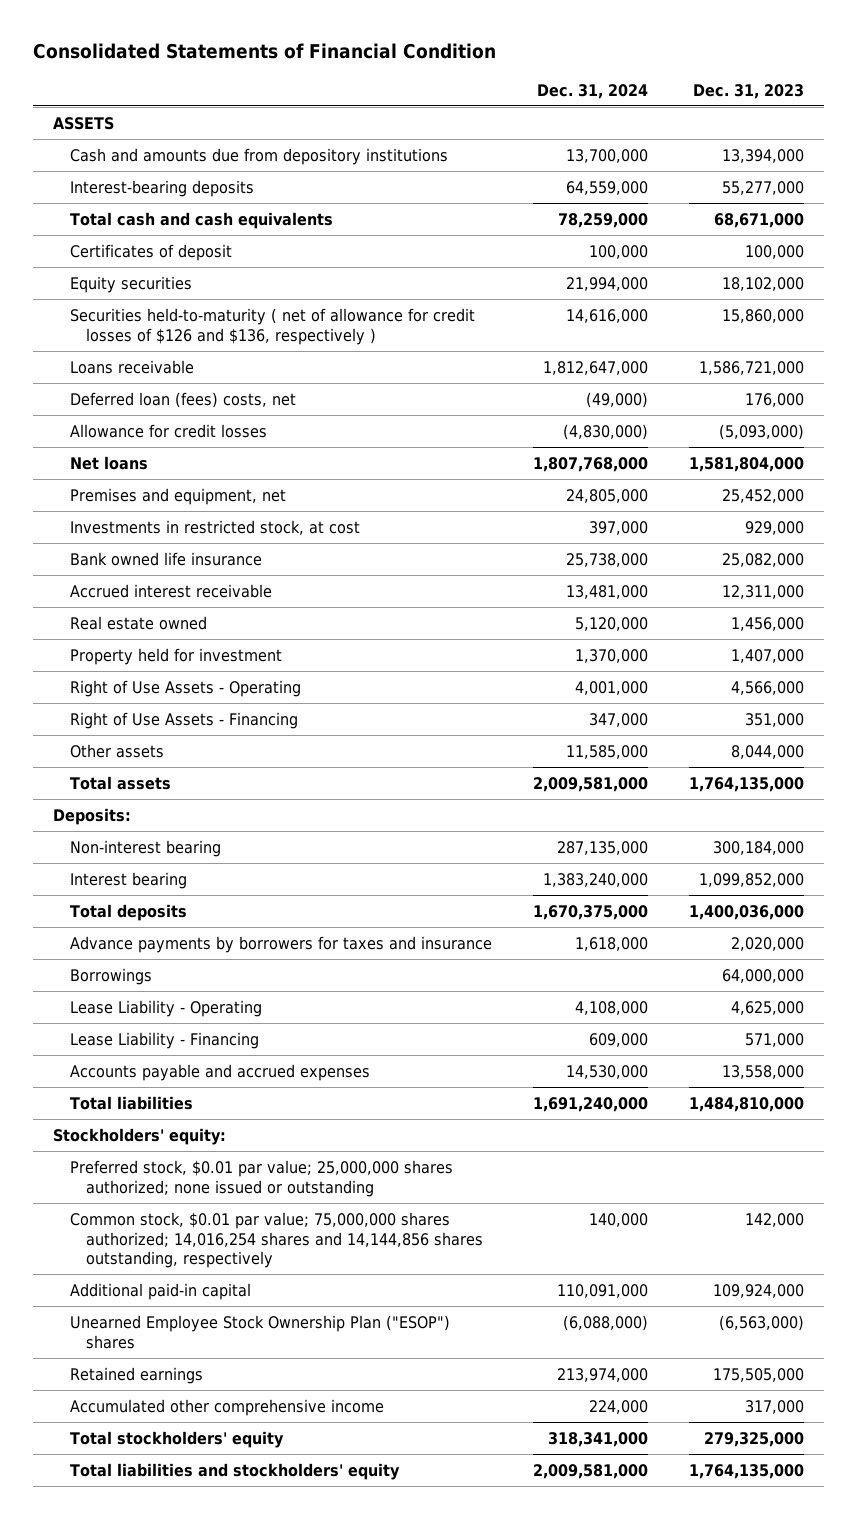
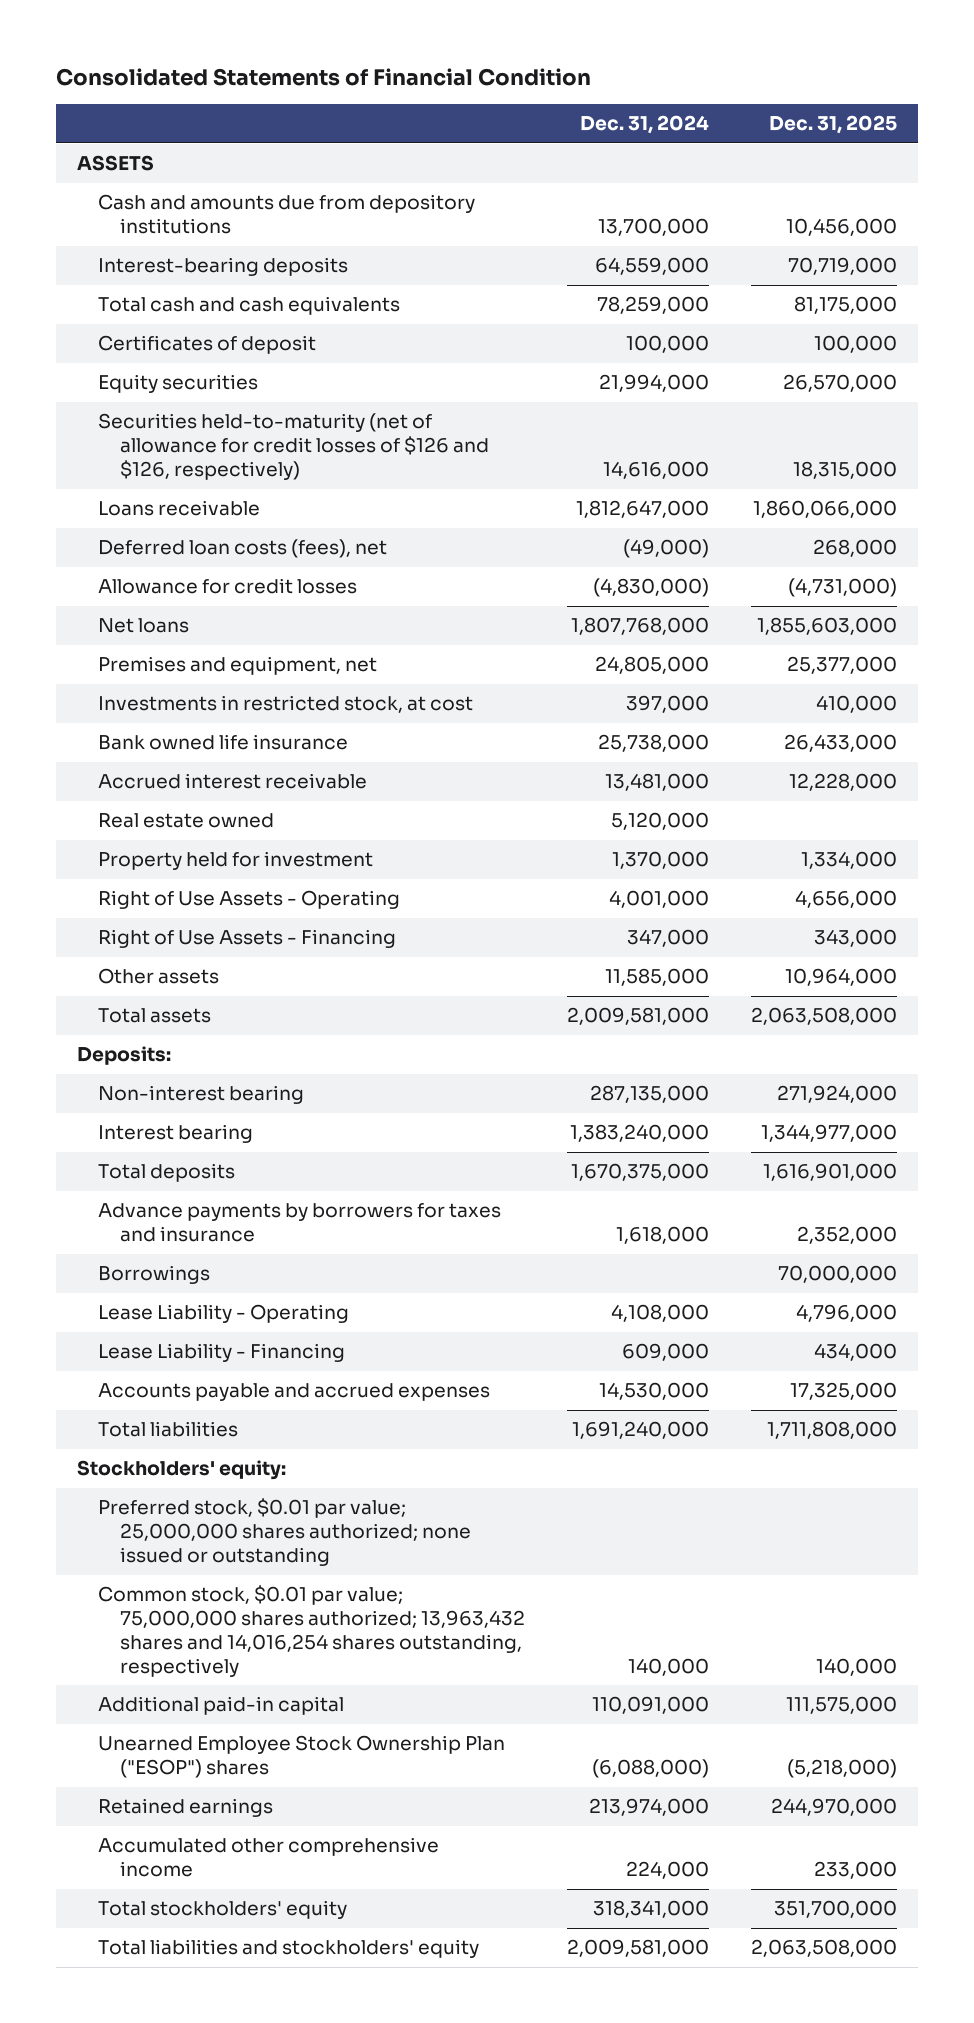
- | Dec. 31, 2024 | Dec. 31, 2023
+ | Dec. 31, 2024 | Dec. 31, 2025
- Securities held-to-maturity ( net of allowance for credit losses of $126 and $136, respectively ) | 14,616,000 | 15,860,000
+ Securities held-to-maturity (net of allowance for credit losses of $126 and $126, respectively) | 14,616,000 | 18,315,000
- Deferred loan (fees) costs, net | (49,000) | 176,000
+ Deferred loan costs (fees), net | (49,000) | 268,000
- Common stock, $0.01 par value; 75,000,000 shares authorized; 14,016,254 shares and 14,144,856 shares outstanding, respectively | 140,000 | 142,000
+ Common stock, $0.01 par value; 75,000,000 shares authorized; 13,963,432 shares and 14,016,254 shares outstanding, respectively | 140,000 | 140,000

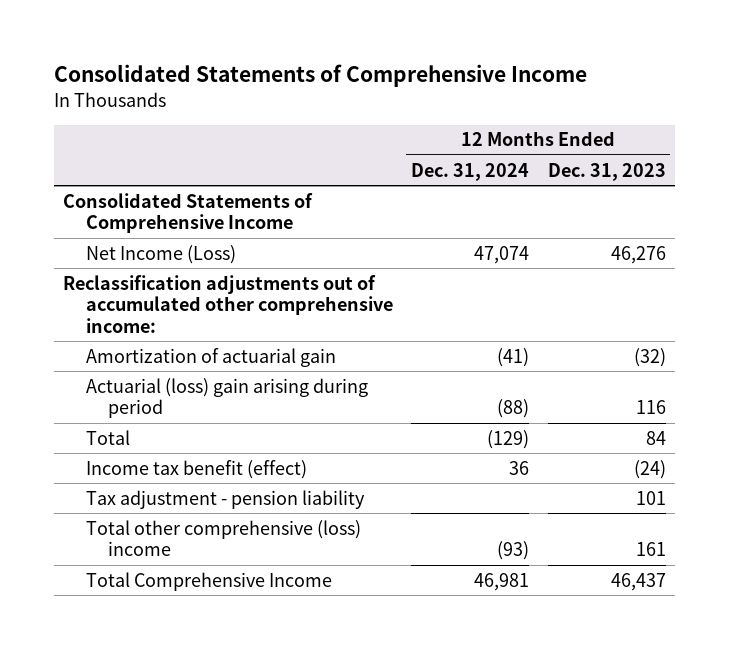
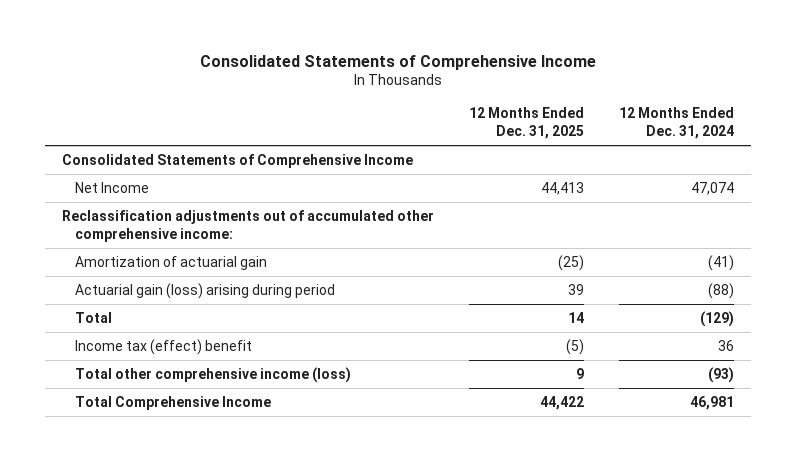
- | 12 Months Ended Dec. 31, 2024 | 12 Months Ended Dec. 31, 2023
+ | 12 Months Ended Dec. 31, 2025 | 12 Months Ended Dec. 31, 2024
- Net Income (Loss) | 47,074 | 46,276
+ Net Income | 44,413 | 47,074
- Actuarial (loss) gain arising during period | (88) | 116
+ Actuarial gain (loss) arising during period | 39 | (88)
- Income tax benefit (effect) | 36 | (24)
- Tax adjustment - pension liability | | 101
- Total other comprehensive (loss) income | (93) | 161
+ Income tax (effect) benefit | (5) | 36
+ Total other comprehensive income (loss) | 9 | (93)

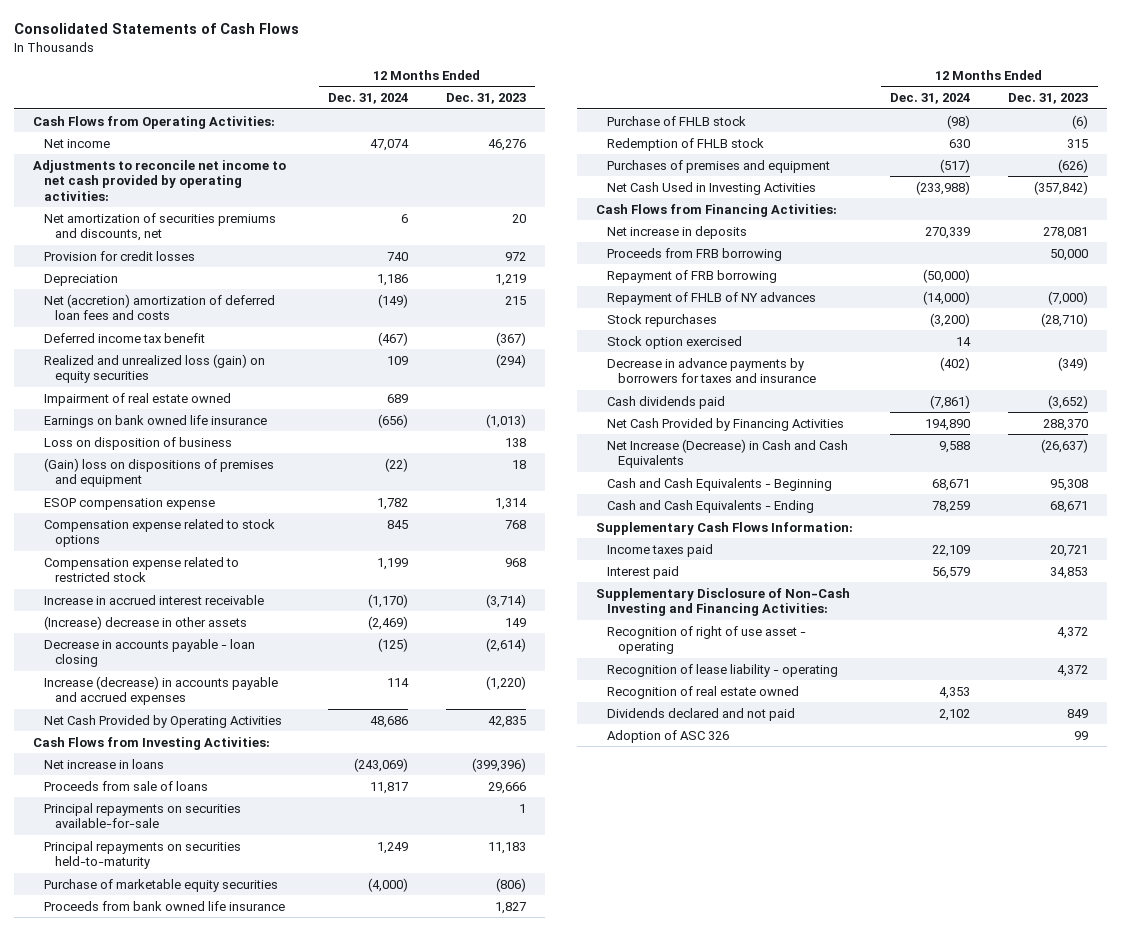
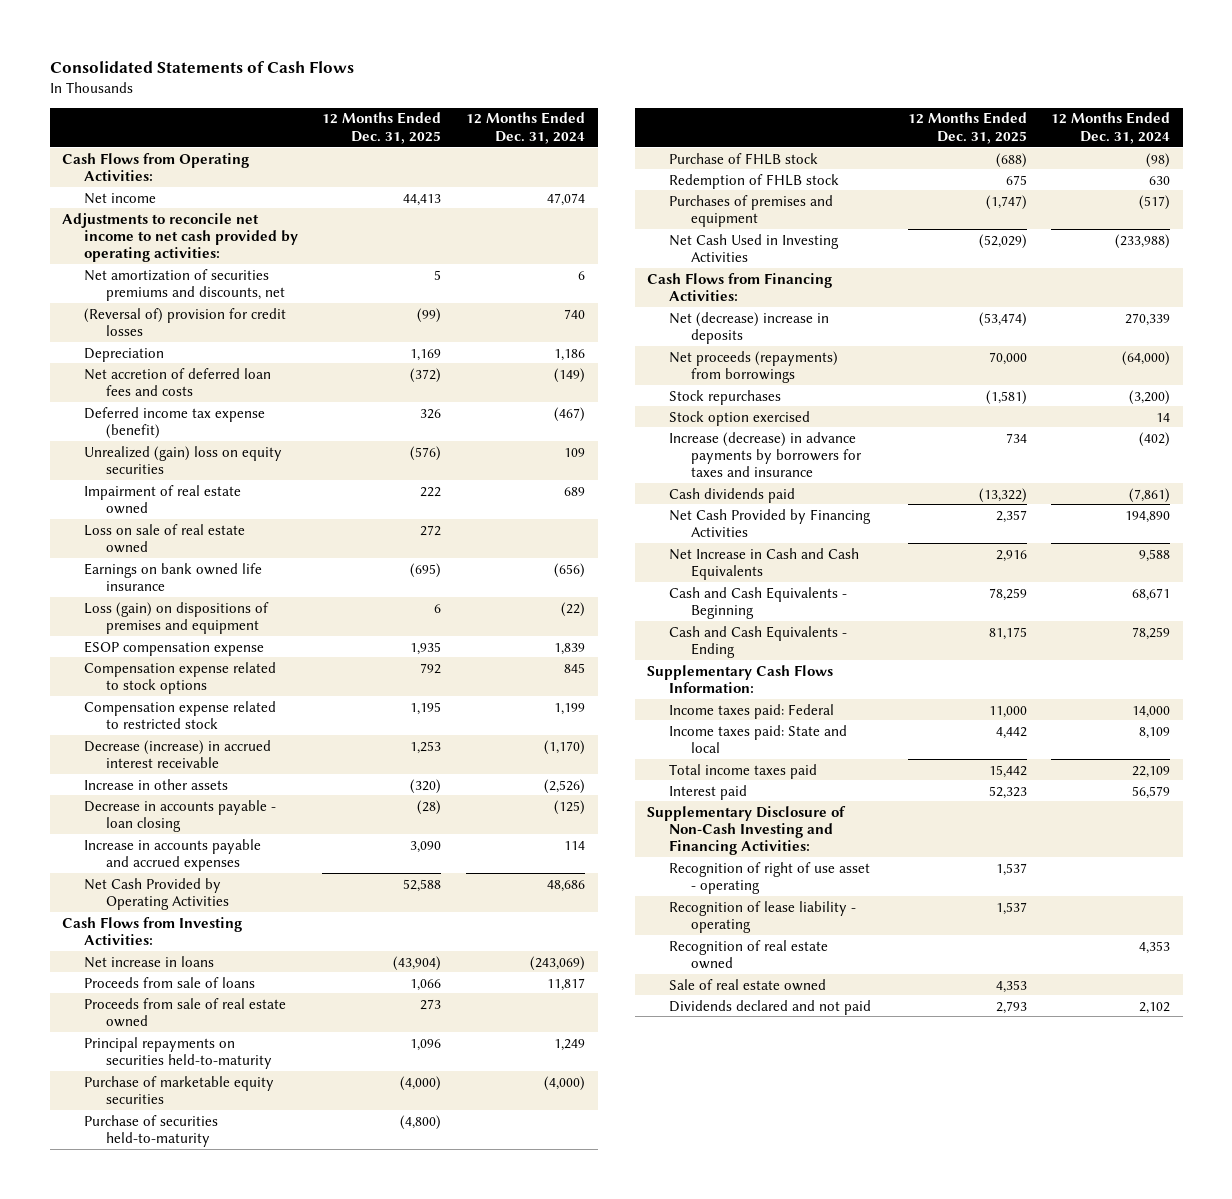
- | 12 Months Ended Dec. 31, 2024 | 12 Months Ended Dec. 31, 2023
+ | 12 Months Ended Dec. 31, 2025 | 12 Months Ended Dec. 31, 2024
- Provision for credit losses | 740 | 972
+ (Reversal of) provision for credit losses | (99) | 740
- Net (accretion) amortization of deferred loan fees and costs | (149) | 215
- Deferred income tax benefit | (467) | (367)
- Realized and unrealized loss (gain) on equity securities | 109 | (294)
+ Net accretion of deferred loan fees and costs | (372) | (149)
+ Deferred income tax expense (benefit) | 326 | (467)
+ Unrealized (gain) loss on equity securities | (576) | 109
+ Loss on sale of real estate owned | 272 |
- Loss on disposition of business | | 138
- (Gain) loss on dispositions of premises and equipment | (22) | 18
- ESOP compensation expense | 1,782 | 1,314
+ Loss (gain) on dispositions of premises and equipment | 6 | (22)
+ ESOP compensation expense | 1,935 | 1,839
- Increase in accrued interest receivable | (1,170) | (3,714)
- (Increase) decrease in other assets | (2,469) | 149
+ Decrease (increase) in accrued interest receivable | 1,253 | (1,170)
+ Increase in other assets | (320) | (2,526)
- Increase (decrease) in accounts payable and accrued expenses | 114 | (1,220)
+ Increase in accounts payable and accrued expenses | 3,090 | 114
- Principal repayments on securities available-for-sale | | 1
+ Proceeds from sale of real estate owned | 273 |
- Proceeds from bank owned life insurance | | 1,827
+ Purchase of securities held-to-maturity | (4,800) |
- Net increase in deposits | 270,339 | 278,081
- Proceeds from FRB borrowing | | 50,000
- Repayment of FRB borrowing | (50,000) |
- Repayment of FHLB of NY advances | (14,000) | (7,000)
+ Net (decrease) increase in deposits | (53,474) | 270,339
+ Net proceeds (repayments) from borrowings | 70,000 | (64,000)
- Decrease in advance payments by borrowers for taxes and insurance | (402) | (349)
+ Increase (decrease) in advance payments by borrowers for taxes and insurance | 734 | (402)
- Net Increase (Decrease) in Cash and Cash Equivalents | 9,588 | (26,637)
+ Net Increase in Cash and Cash Equivalents | 2,916 | 9,588
- Income taxes paid | 22,109 | 20,721
+ Income taxes paid: Federal | 11,000 | 14,000
+ Income taxes paid: State and local | 4,442 | 8,109
+ Total income taxes paid | 15,442 | 22,109
+ Sale of real estate owned | 4,353 |
- Adoption of ASC 326 | | 99

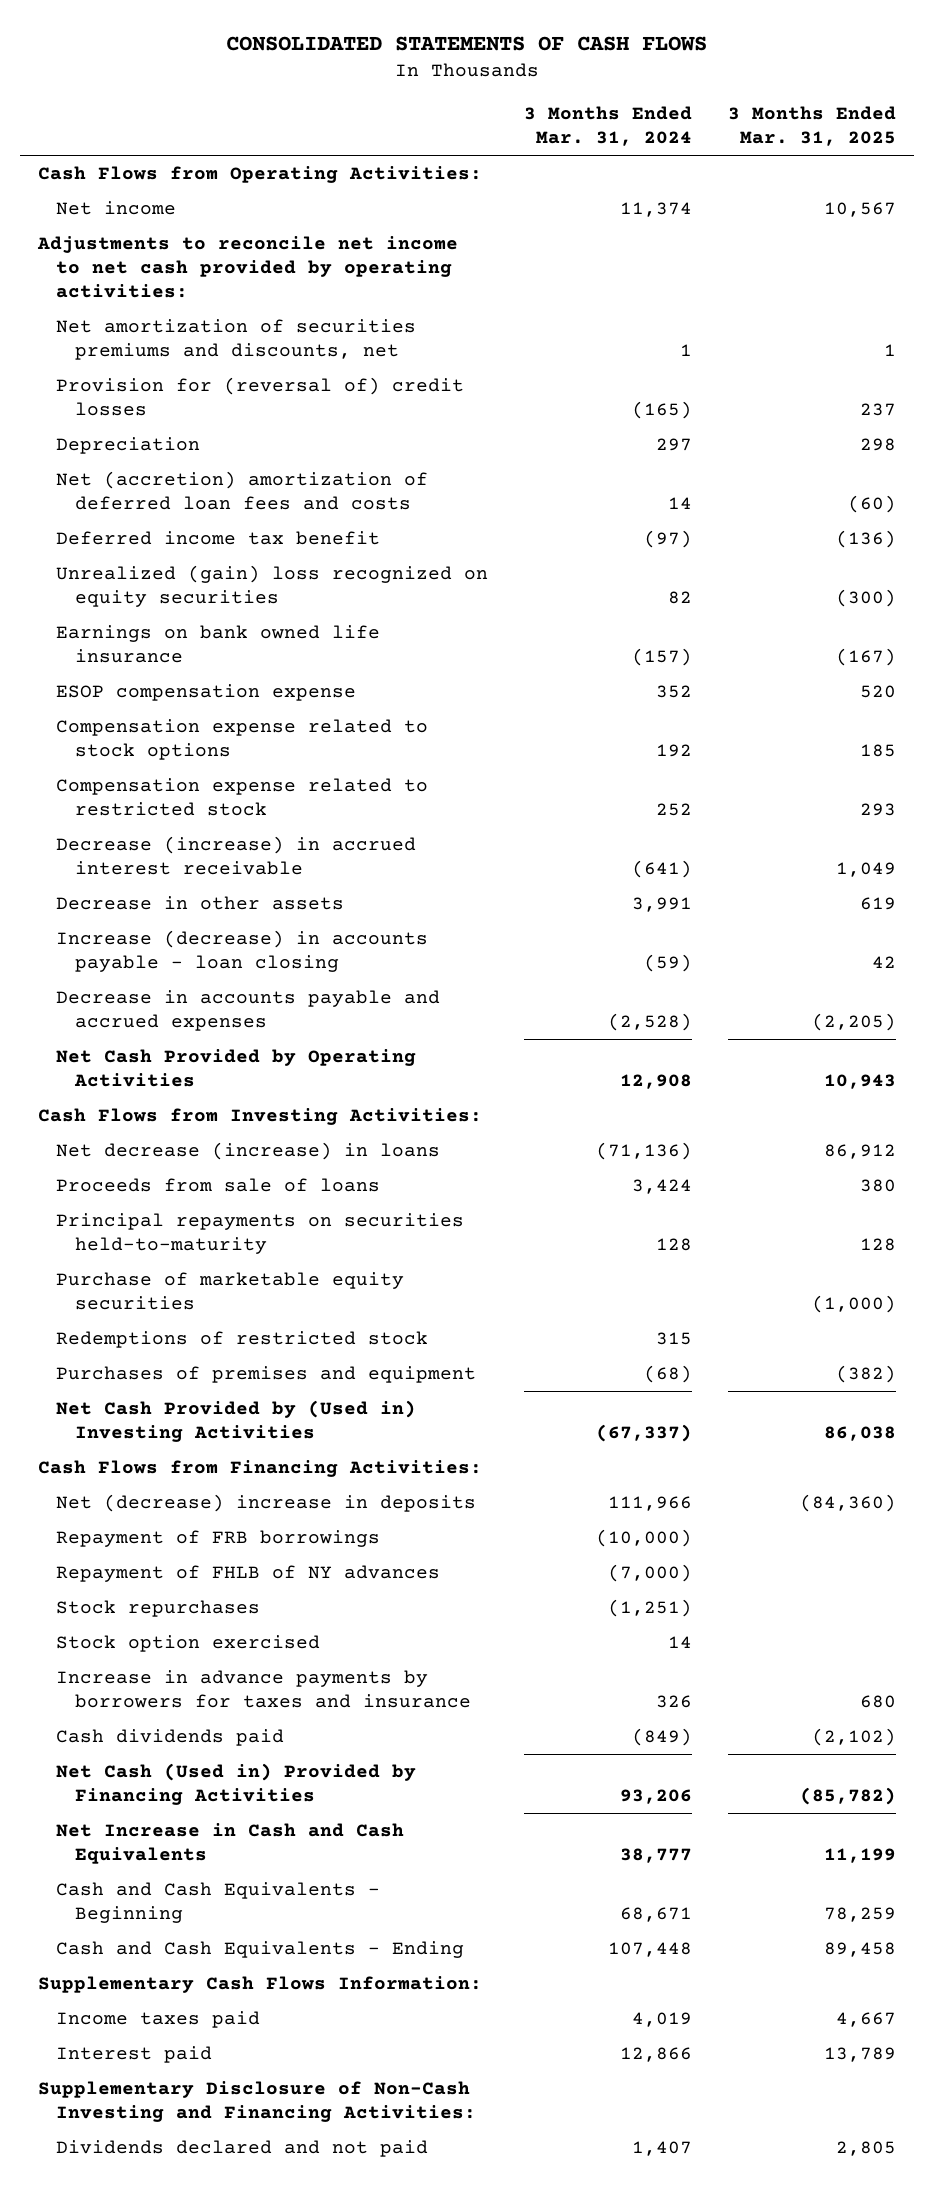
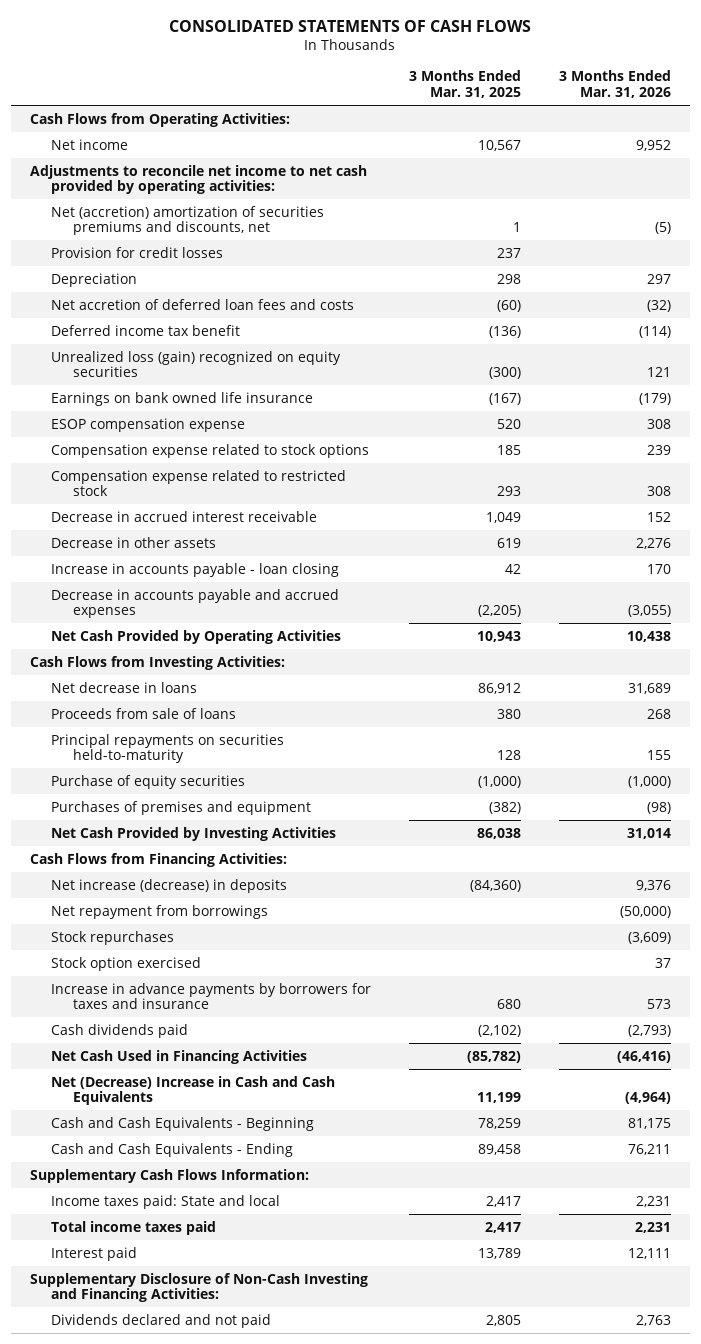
- | 3 Months Ended Mar. 31, 2024 | 3 Months Ended Mar. 31, 2025
+ | 3 Months Ended Mar. 31, 2025 | 3 Months Ended Mar. 31, 2026
- Net amortization of securities premiums and discounts, net | 1 | 1
- Provision for (reversal of) credit losses | (165) | 237
+ Net (accretion) amortization of securities premiums and discounts, net | 1 | (5)
+ Provision for credit losses | 237 |
- Net (accretion) amortization of deferred loan fees and costs | 14 | (60)
+ Net accretion of deferred loan fees and costs | (60) | (32)
- Unrealized (gain) loss recognized on equity securities | 82 | (300)
+ Unrealized loss (gain) recognized on equity securities | (300) | 121
- Decrease (increase) in accrued interest receivable | (641) | 1,049
+ Decrease in accrued interest receivable | 1,049 | 152
- Increase (decrease) in accounts payable - loan closing | (59) | 42
+ Increase in accounts payable - loan closing | 42 | 170
- Net decrease (increase) in loans | (71,136) | 86,912
+ Net decrease in loans | 86,912 | 31,689
- Purchase of marketable equity securities | | (1,000)
- Redemptions of restricted stock | 315 |
+ Purchase of equity securities | (1,000) | (1,000)
- Net Cash Provided by (Used in) Investing Activities | (67,337) | 86,038
+ Net Cash Provided by Investing Activities | 86,038 | 31,014
- Net (decrease) increase in deposits | 111,966 | (84,360)
- Repayment of FRB borrowings | (10,000) |
- Repayment of FHLB of NY advances | (7,000) |
+ Net increase (decrease) in deposits | (84,360) | 9,376
+ Net repayment from borrowings | | (50,000)
- Net Cash (Used in) Provided by Financing Activities | 93,206 | (85,782)
- Net Increase in Cash and Cash Equivalents | 38,777 | 11,199
+ Net Cash Used in Financing Activities | (85,782) | (46,416)
+ Net (Decrease) Increase in Cash and Cash Equivalents | 11,199 | (4,964)
- Income taxes paid | 4,019 | 4,667
+ Income taxes paid: State and local | 2,417 | 2,231
+ Total income taxes paid | 2,417 | 2,231

